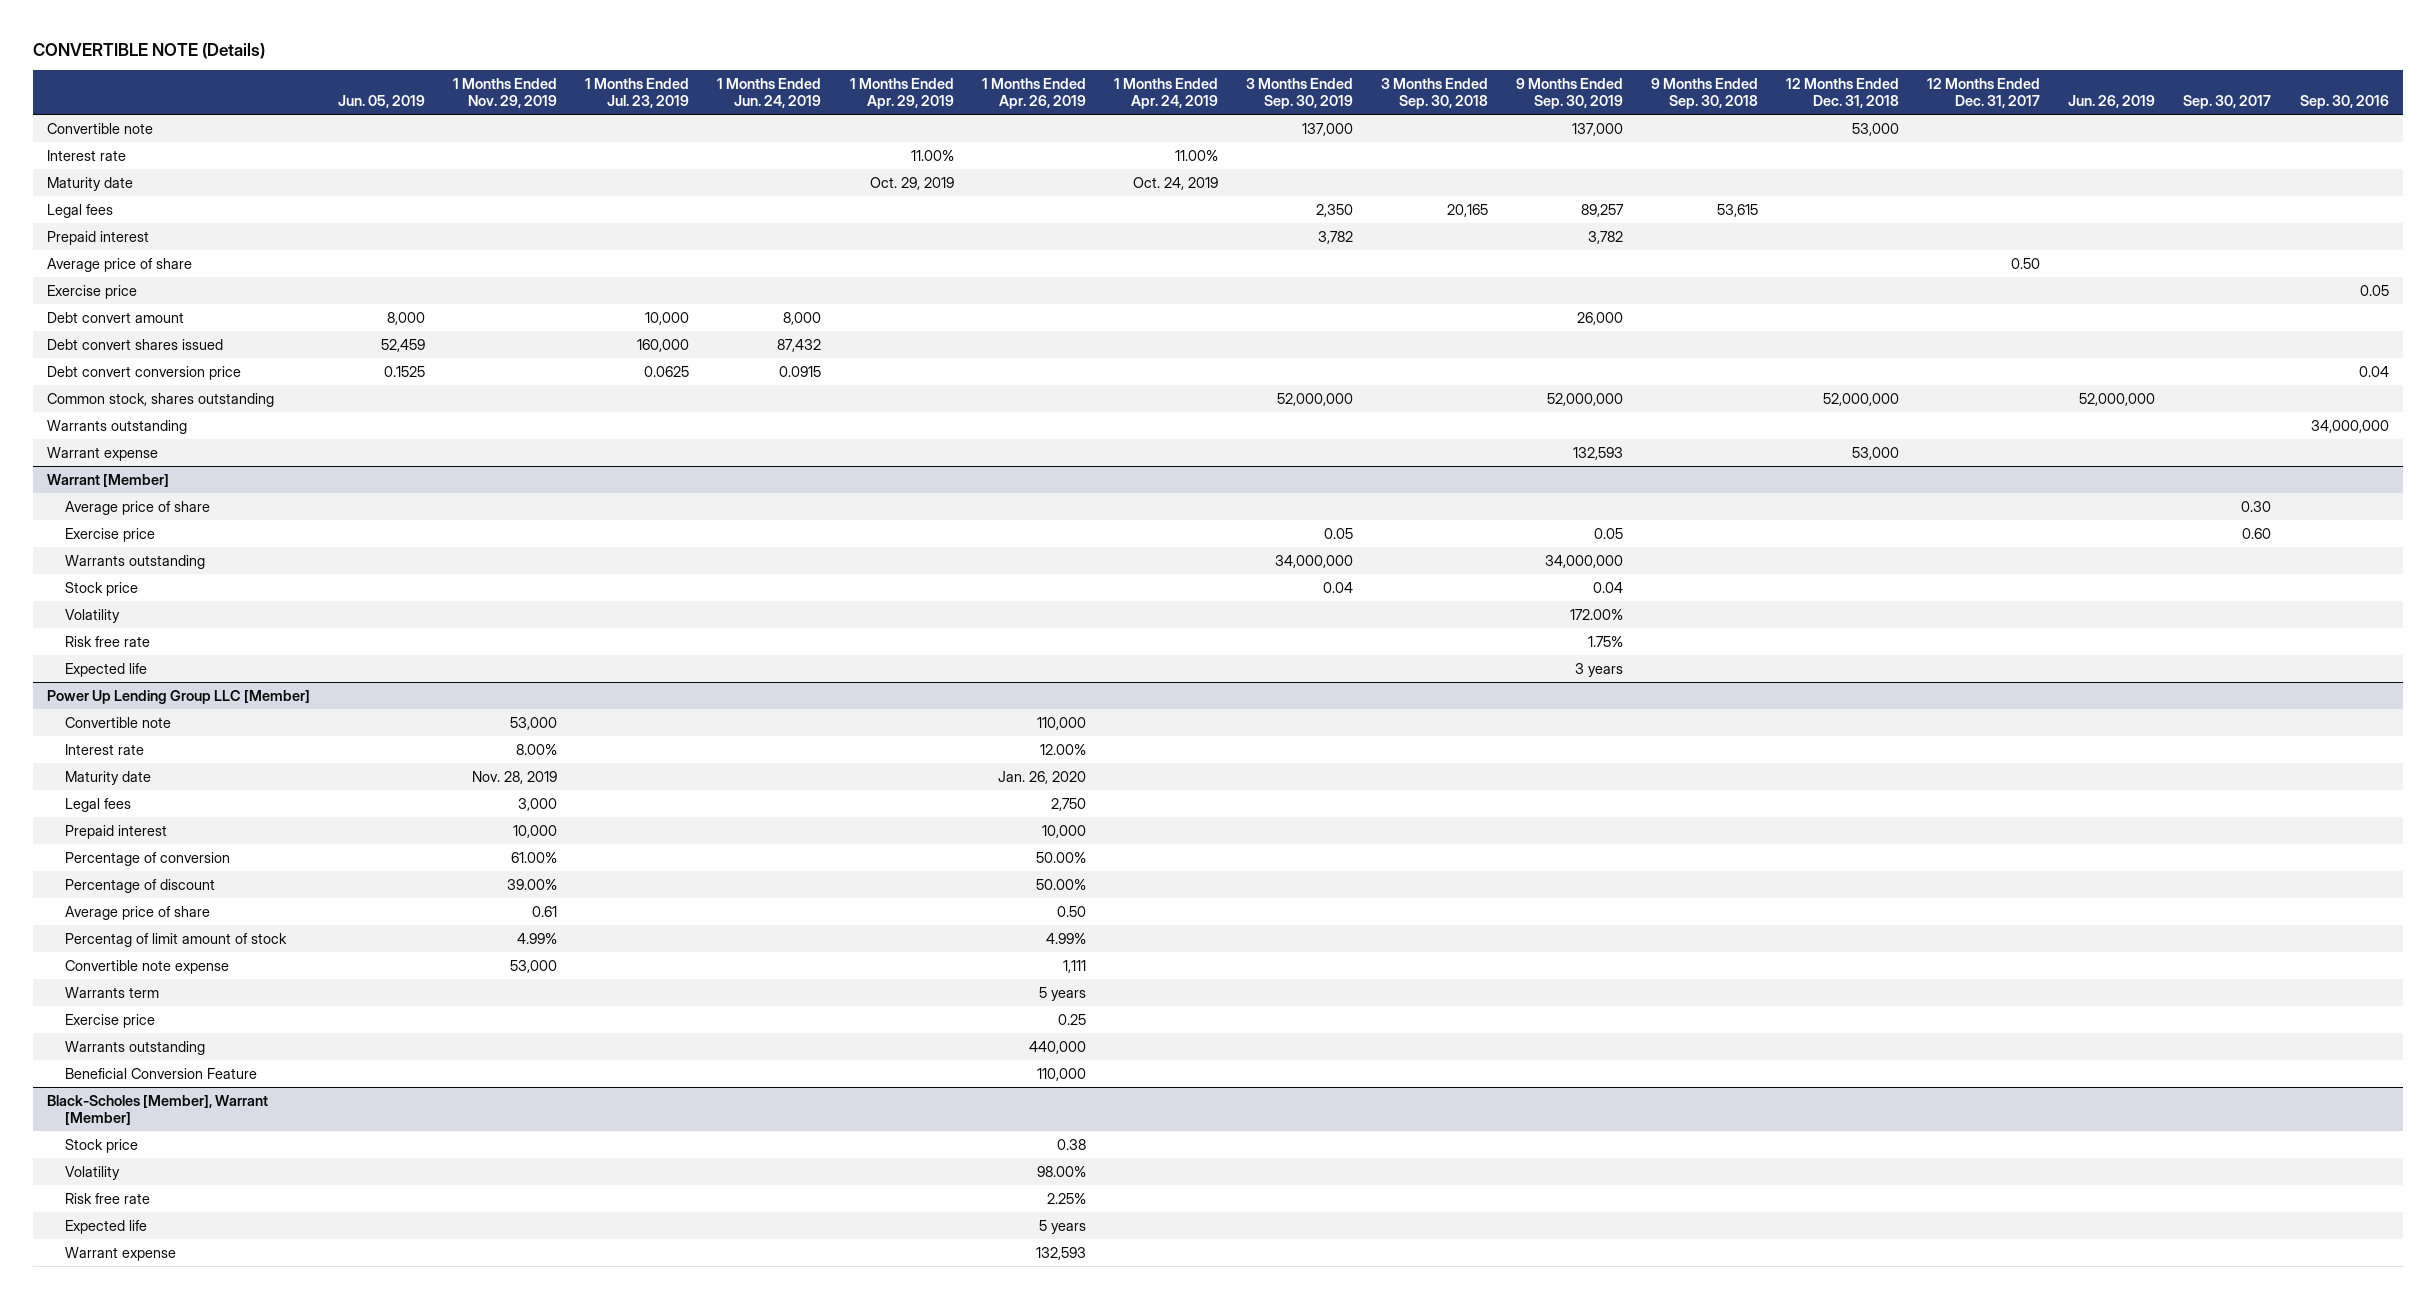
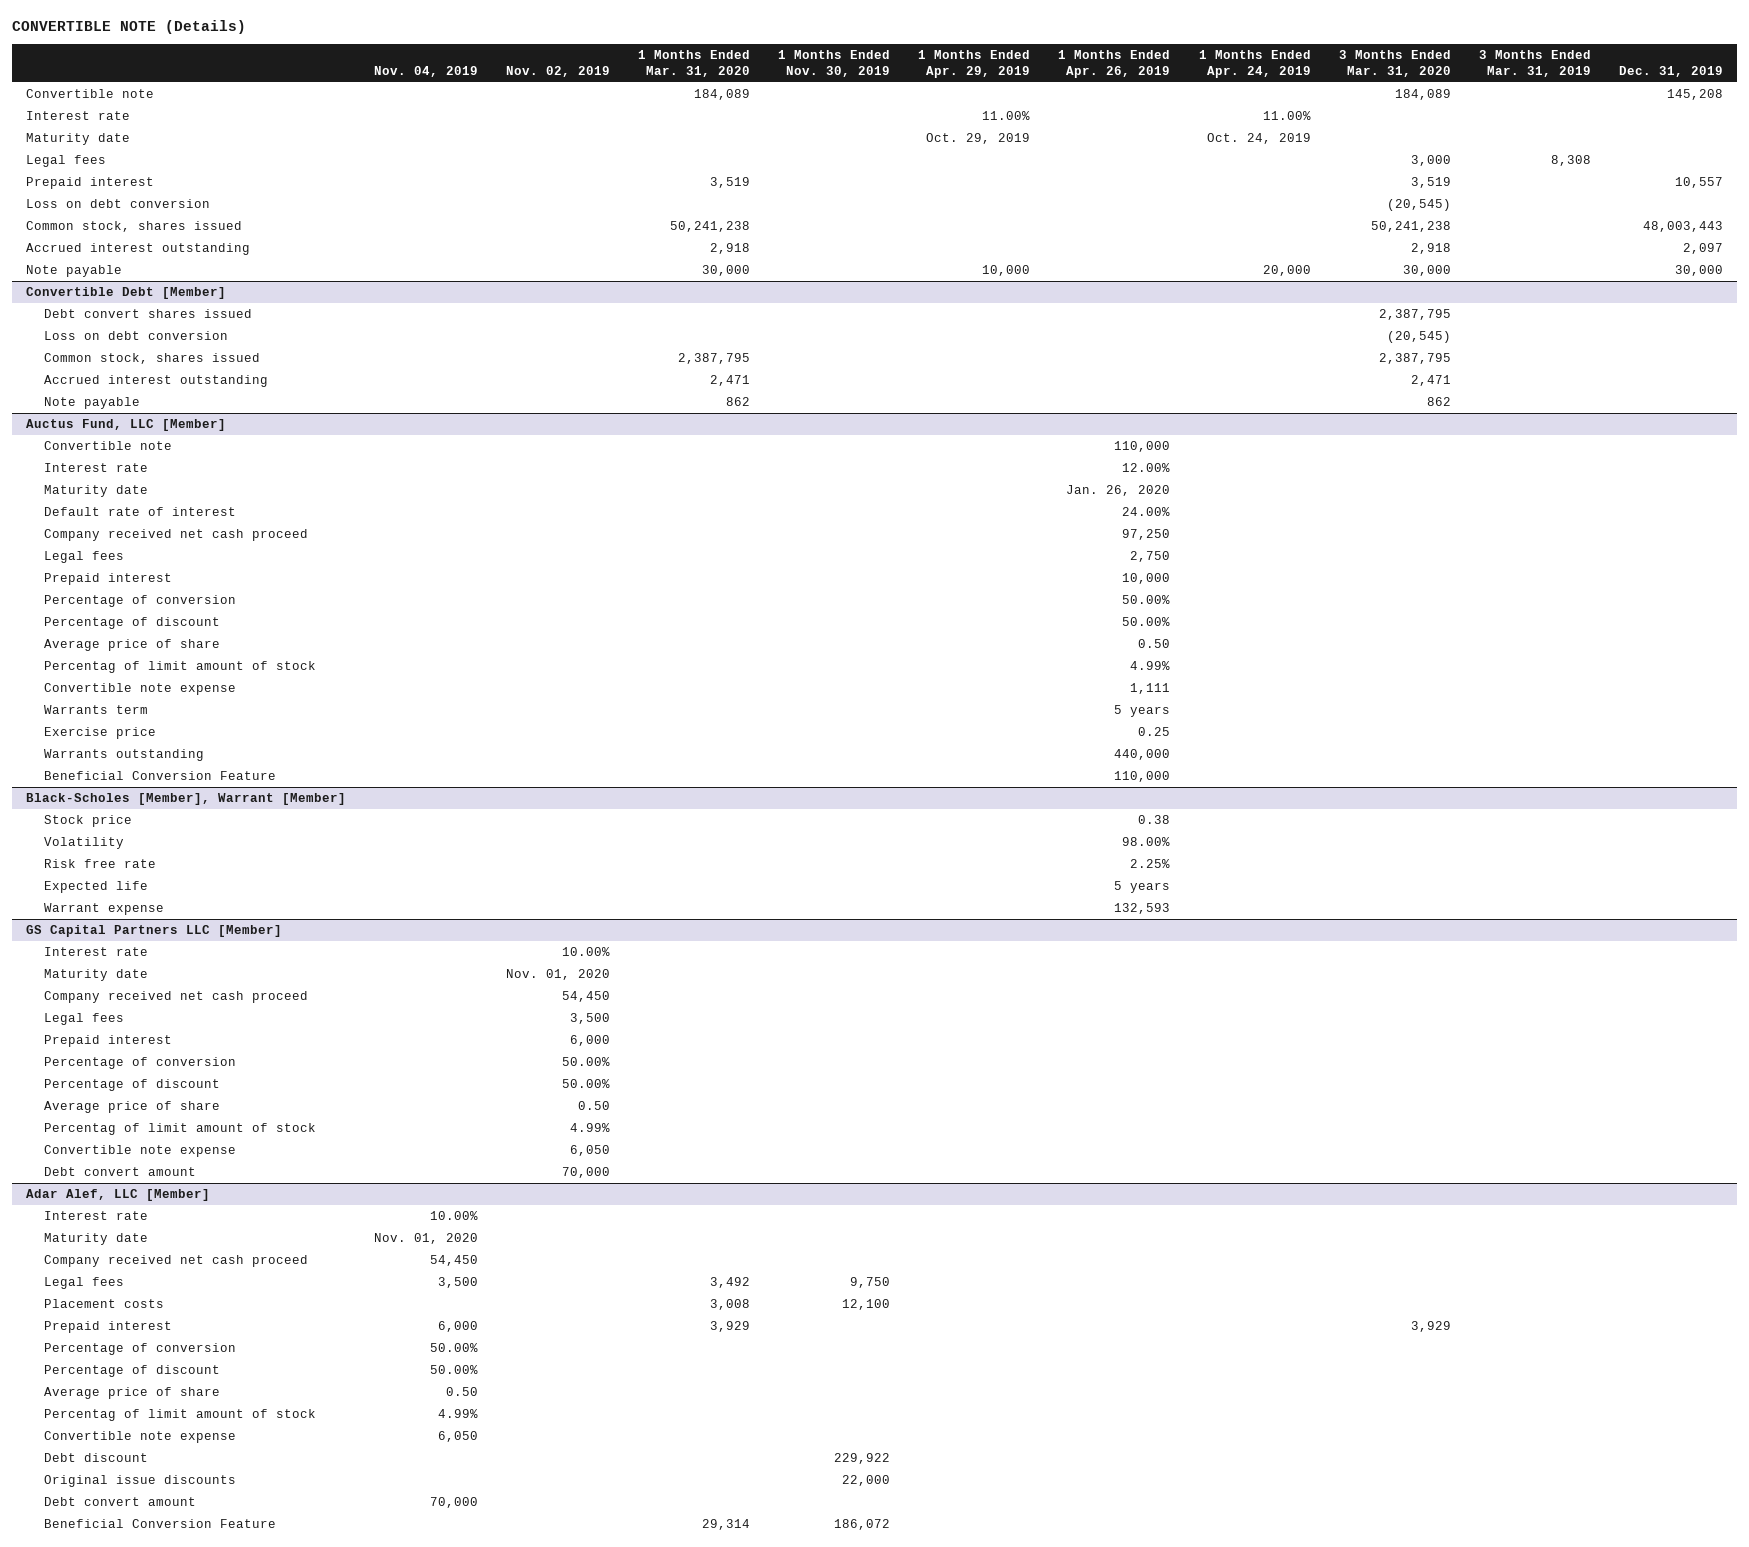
- | Jun. 05, 2019 | 1 Months Ended Nov. 29, 2019 | 1 Months Ended Jul. 23, 2019 | 1 Months Ended Jun. 24, 2019 | 1 Months Ended Apr. 29, 2019 | 1 Months Ended Apr. 26, 2019 | 1 Months Ended Apr. 24, 2019 | 3 Months Ended Sep. 30, 2019 | 3 Months Ended Sep. 30, 2018 | 9 Months Ended Sep. 30, 2019 | 9 Months Ended Sep. 30, 2018 | 12 Months Ended Dec. 31, 2018 | 12 Months Ended Dec. 31, 2017 | Jun. 26, 2019 | Sep. 30, 2017 | Sep. 30, 2016
+ | Nov. 04, 2019 | Nov. 02, 2019 | 1 Months Ended Mar. 31, 2020 | 1 Months Ended Nov. 30, 2019 | 1 Months Ended Apr. 29, 2019 | 1 Months Ended Apr. 26, 2019 | 1 Months Ended Apr. 24, 2019 | 3 Months Ended Mar. 31, 2020 | 3 Months Ended Mar. 31, 2019 | Dec. 31, 2019
- Average price of share | | | | | | | | | | | | | 0.50 | | |
- Exercise price | | | | | | | | | | | | | | | | 0.05
- Debt convert amount | 8,000 | | 10,000 | 8,000 | | | | | | 26,000 | | | | | |
- Debt convert shares issued | 52,459 | | 160,000 | 87,432 | | | | | | | | | | | |
- Debt convert conversion price | 0.1525 | | 0.0625 | 0.0915 | | | | | | | | | | | | 0.04
- Common stock, shares outstanding | | | | | | | | 52,000,000 | | 52,000,000 | | 52,000,000 | | 52,000,000 | |
- Warrants outstanding | | | | | | | | | | | | | | | | 34,000,000
- Warrant expense | | | | | | | | | | 132,593 | | 53,000 | | | |
- Warrant [Member]
- Average price of share | | | | | | | | | | | | | | | 0.30 |
- Exercise price | | | | | | | | 0.05 | | 0.05 | | | | | 0.60 |
- Warrants outstanding | | | | | | | | 34,000,000 | | 34,000,000 | | | | | |
- Stock price | | | | | | | | 0.04 | | 0.04 | | | | | |
- Volatility | | | | | | | | | | 172.00% | | | | | |
- Risk free rate | | | | | | | | | | 1.75% | | | | | |
- Expected life | | | | | | | | | | 3 years | | | | | |
- Power Up Lending Group LLC [Member]
+ Loss on debt conversion | | | | | | | | (20,545) | |
+ Common stock, shares issued | | | 50,241,238 | | | | | 50,241,238 | | 48,003,443
+ Accrued interest outstanding | | | 2,918 | | | | | 2,918 | | 2,097
+ Note payable | | | 30,000 | | 10,000 | | 20,000 | 30,000 | | 30,000
+ Convertible Debt [Member]
+ Debt convert shares issued | | | | | | | | 2,387,795 | |
+ Loss on debt conversion | | | | | | | | (20,545) | |
+ Common stock, shares issued | | | 2,387,795 | | | | | 2,387,795 | |
+ Accrued interest outstanding | | | 2,471 | | | | | 2,471 | |
+ Note payable | | | 862 | | | | | 862 | |
+ Auctus Fund, LLC [Member]
+ Default rate of interest | | | | | | 24.00% | | | |
+ Company received net cash proceed | | | | | | 97,250 | | | |
+ GS Capital Partners LLC [Member]
+ Interest rate | | 10.00% | | | | | | | |
+ Maturity date | | Nov. 01, 2020 | | | | | | | |
+ Company received net cash proceed | | 54,450 | | | | | | | |
+ Legal fees | | 3,500 | | | | | | | |
+ Prepaid interest | | 6,000 | | | | | | | |
+ Percentage of conversion | | 50.00% | | | | | | | |
+ Percentage of discount | | 50.00% | | | | | | | |
+ Average price of share | | 0.50 | | | | | | | |
+ Percentag of limit amount of stock | | 4.99% | | | | | | | |
+ Convertible note expense | | 6,050 | | | | | | | |
+ Debt convert amount | | 70,000 | | | | | | | |
+ Adar Alef, LLC [Member]
+ Interest rate | 10.00% | | | | | | | | |
+ Maturity date | Nov. 01, 2020 | | | | | | | | |
+ Company received net cash proceed | 54,450 | | | | | | | | |
+ Legal fees | 3,500 | | 3,492 | 9,750 | | | | | |
+ Placement costs | | | 3,008 | 12,100 | | | | | |
+ Prepaid interest | 6,000 | | 3,929 | | | | | 3,929 | |
+ Percentage of conversion | 50.00% | | | | | | | | |
+ Percentage of discount | 50.00% | | | | | | | | |
+ Average price of share | 0.50 | | | | | | | | |
+ Percentag of limit amount of stock | 4.99% | | | | | | | | |
+ Convertible note expense | 6,050 | | | | | | | | |
+ Debt discount | | | | 229,922 | | | | | |
+ Original issue discounts | | | | 22,000 | | | | | |
+ Debt convert amount | 70,000 | | | | | | | | |
+ Beneficial Conversion Feature | | | 29,314 | 186,072 | | | | | |

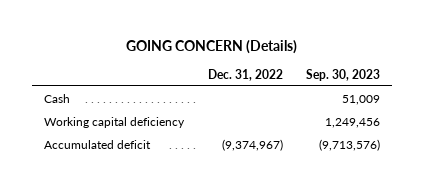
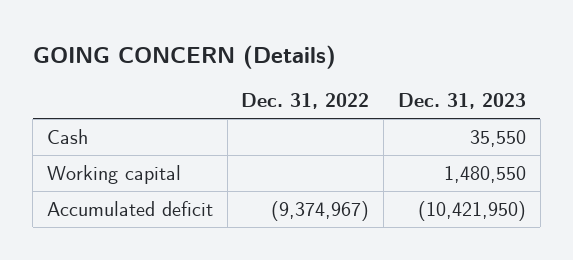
- | Dec. 31, 2022 | Sep. 30, 2023
+ | Dec. 31, 2022 | Dec. 31, 2023
- Working capital deficiency | | 1,249,456
+ Working capital | | 1,480,550

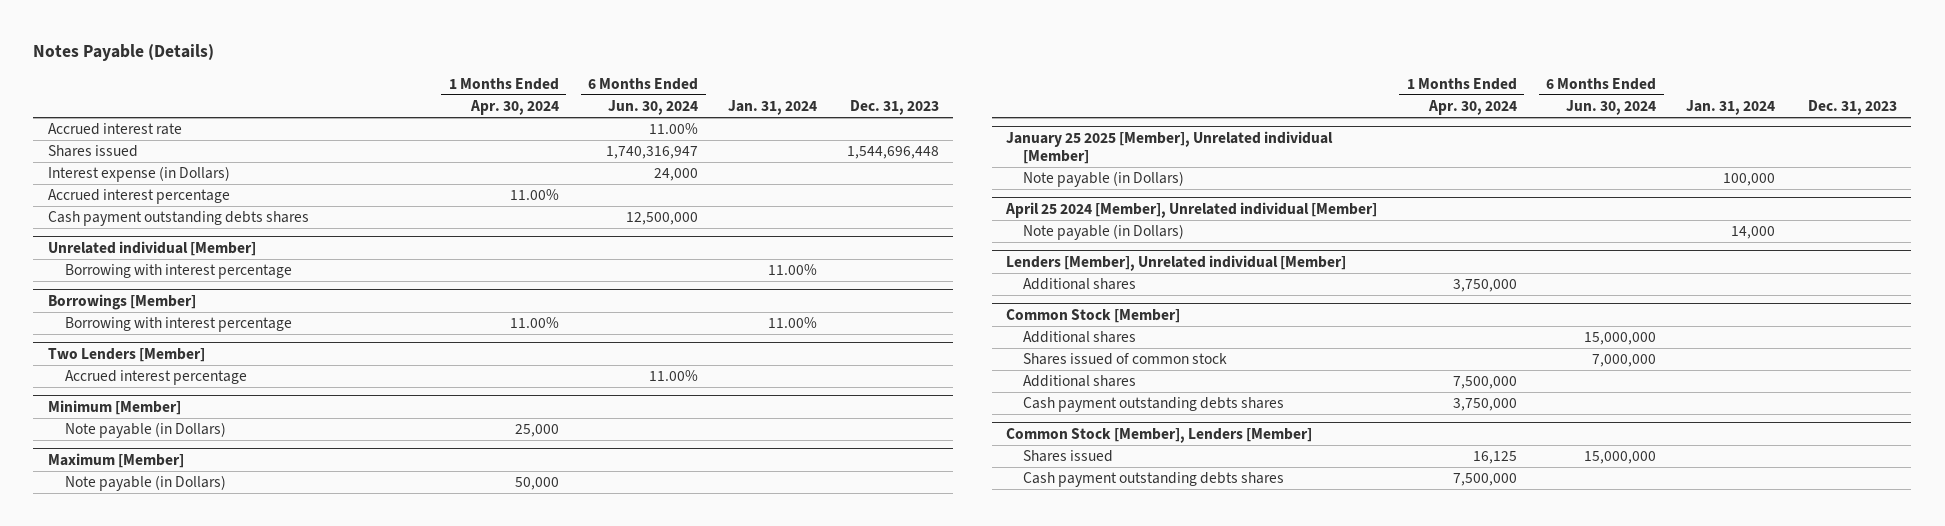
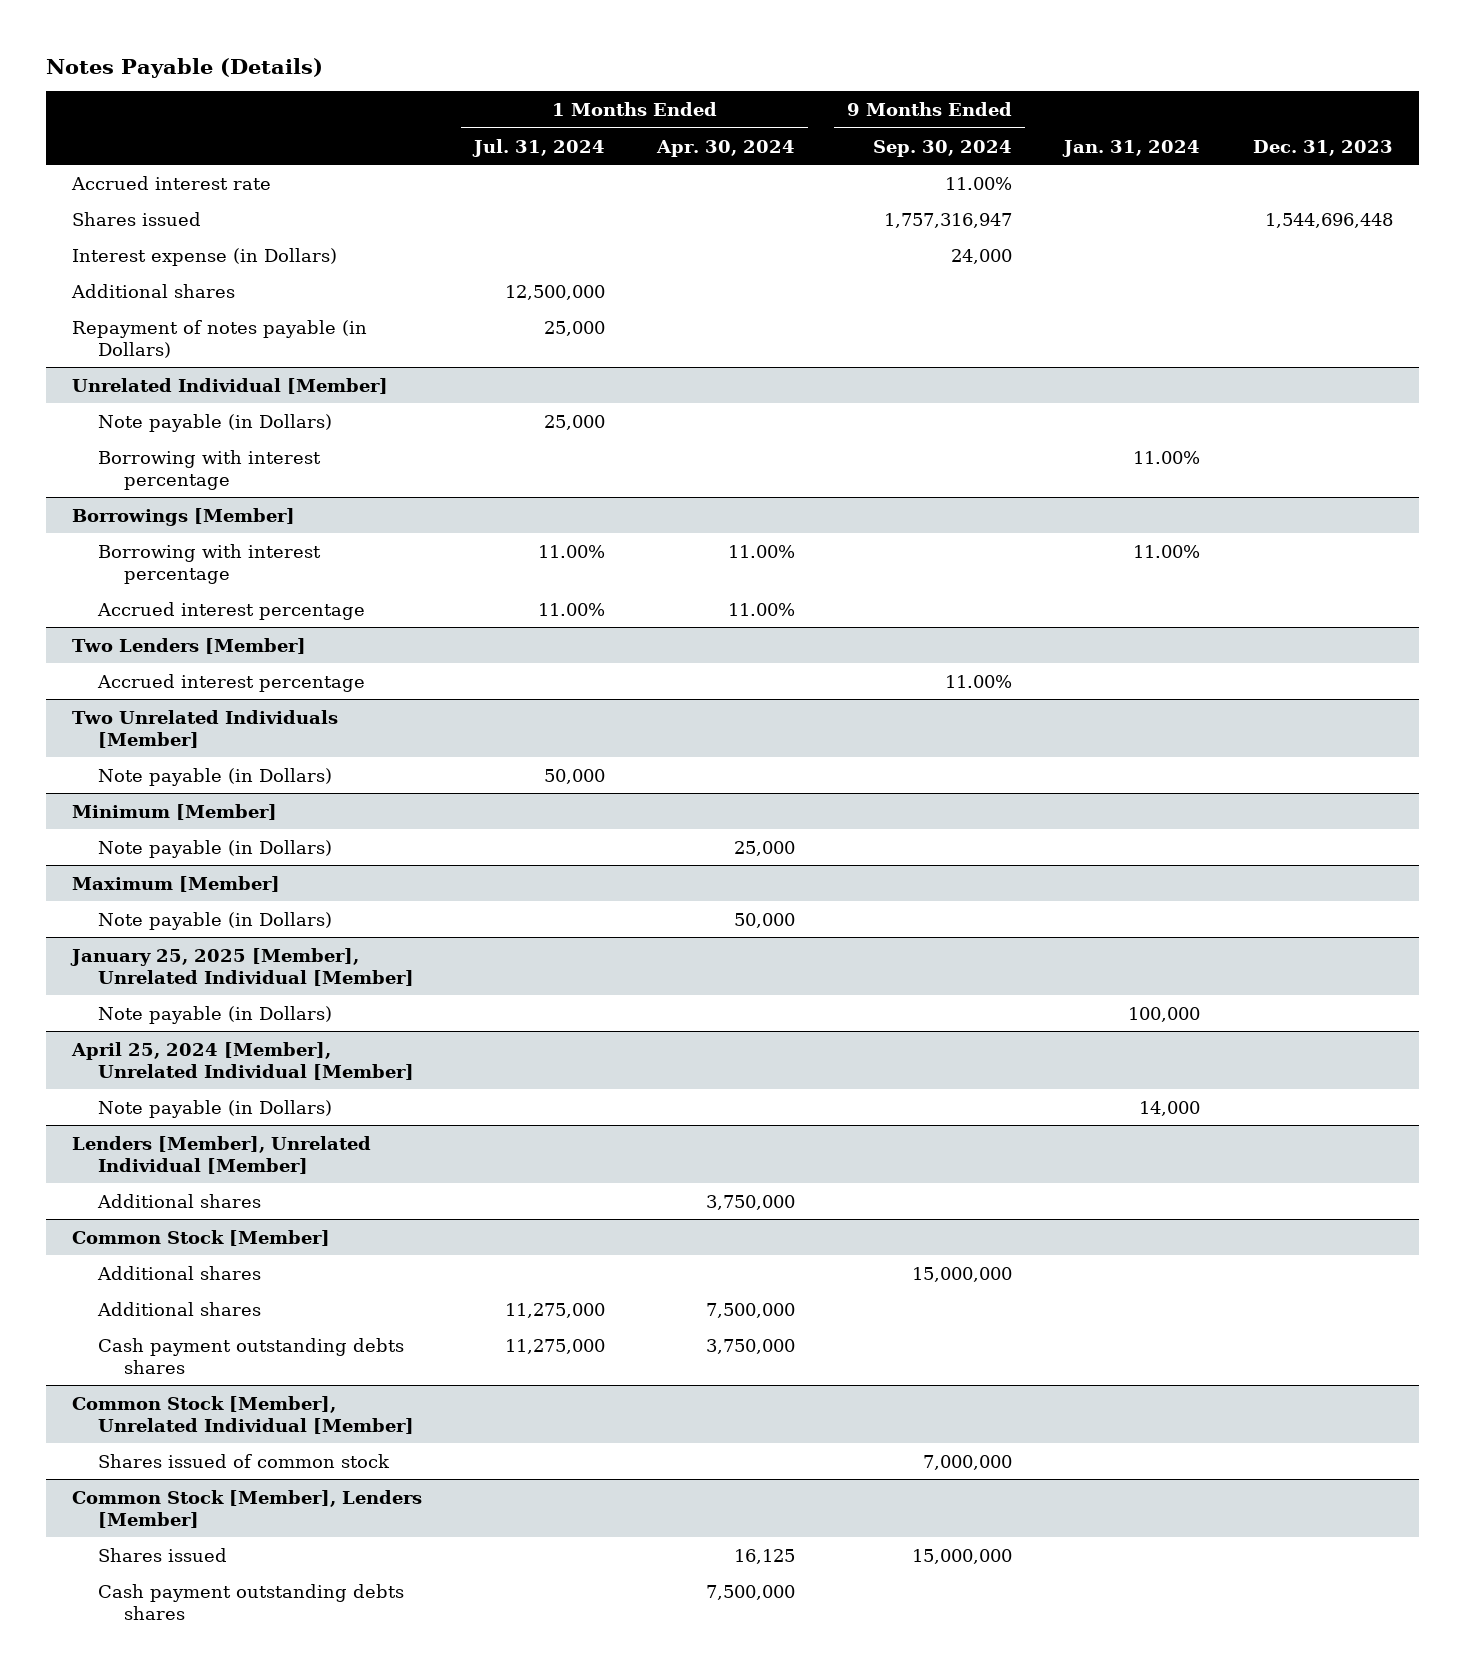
- | 1 Months Ended Apr. 30, 2024 | 6 Months Ended Jun. 30, 2024 | Jan. 31, 2024 | Dec. 31, 2023
+ | 1 Months Ended Jul. 31, 2024 | 1 Months Ended Apr. 30, 2024 | 9 Months Ended Sep. 30, 2024 | Jan. 31, 2024 | Dec. 31, 2023
- Accrued interest percentage | 11.00% | | |
- Cash payment outstanding debts shares | | 12,500,000 | |
- Unrelated individual [Member]
+ Additional shares | 12,500,000 | | | |
+ Repayment of notes payable (in Dollars) | 25,000 | | | |
+ Unrelated Individual [Member]
+ Note payable (in Dollars) | 25,000 | | | |
@ Borrowings [Member]
+ Accrued interest percentage | 11.00% | 11.00% | | |
+ Two Unrelated Individuals [Member]
+ Note payable (in Dollars) | 50,000 | | | |
- January 25 2025 [Member], Unrelated individual [Member]
+ January 25, 2025 [Member], Unrelated Individual [Member]
- April 25 2024 [Member], Unrelated individual [Member]
+ April 25, 2024 [Member], Unrelated Individual [Member]
- Lenders [Member], Unrelated individual [Member]
+ Lenders [Member], Unrelated Individual [Member]
@ Common Stock [Member]
- Shares issued of common stock | | 7,000,000 | |
+ Common Stock [Member], Unrelated Individual [Member]
+ Shares issued of common stock | | | 7,000,000 | |

